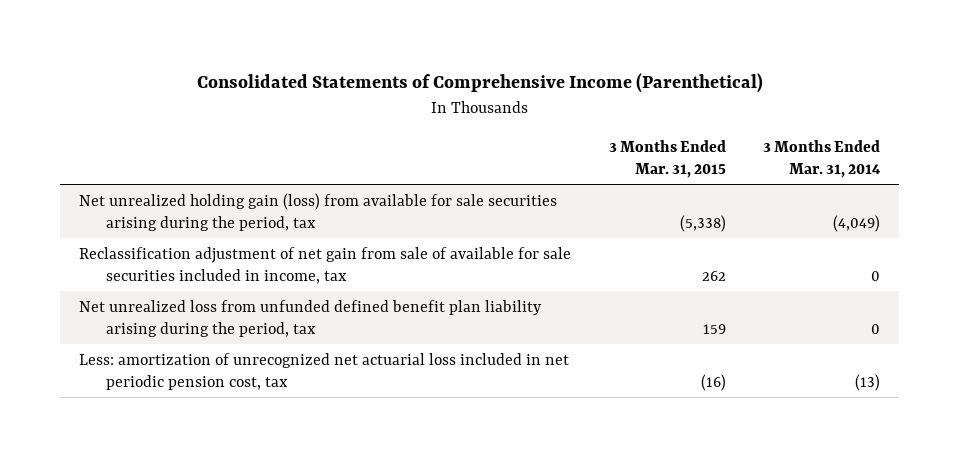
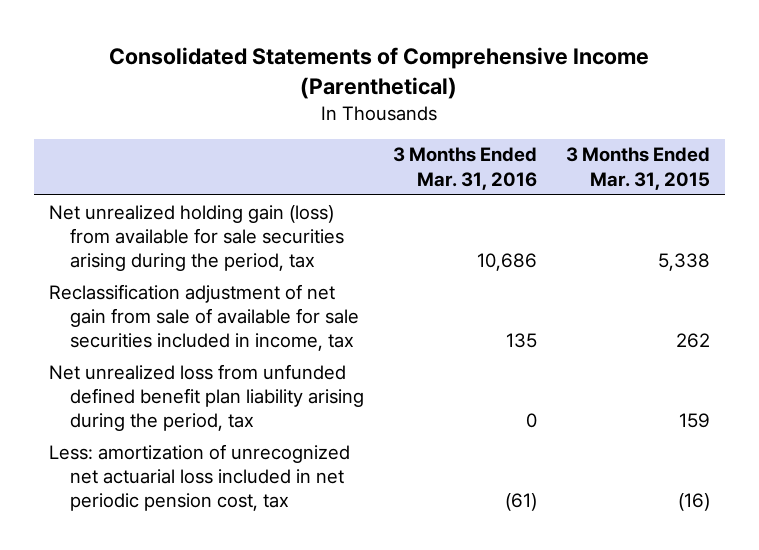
- | 3 Months Ended Mar. 31, 2015 | 3 Months Ended Mar. 31, 2014
+ | 3 Months Ended Mar. 31, 2016 | 3 Months Ended Mar. 31, 2015
- Net unrealized holding gain (loss) from available for sale securities arising during the period, tax | (5,338) | (4,049)
+ Net unrealized holding gain (loss) from available for sale securities arising during the period, tax | 10,686 | 5,338

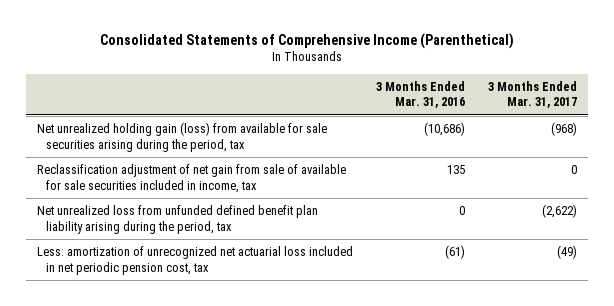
- | 3 Months Ended Mar. 31, 2016 | 3 Months Ended Mar. 31, 2015
+ | 3 Months Ended Mar. 31, 2016 | 3 Months Ended Mar. 31, 2017
- Net unrealized holding gain (loss) from available for sale securities arising during the period, tax | 10,686 | 5,338
+ Net unrealized holding gain (loss) from available for sale securities arising during the period, tax | (10,686) | (968)

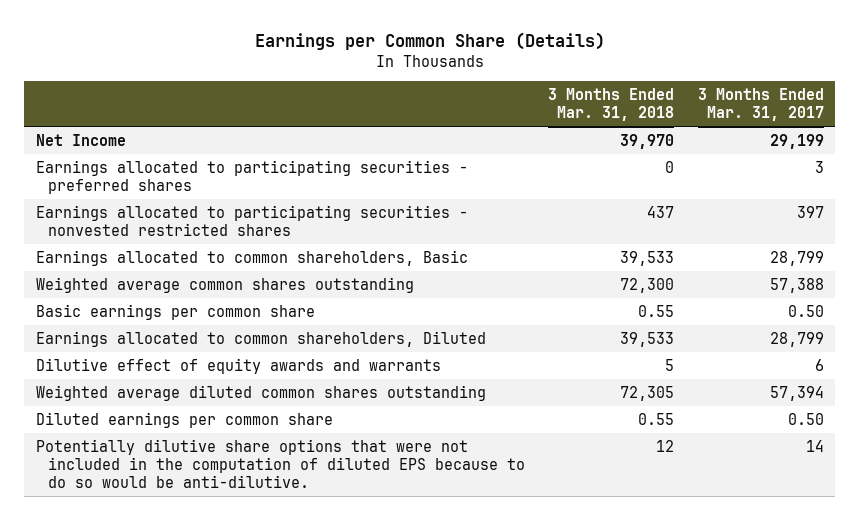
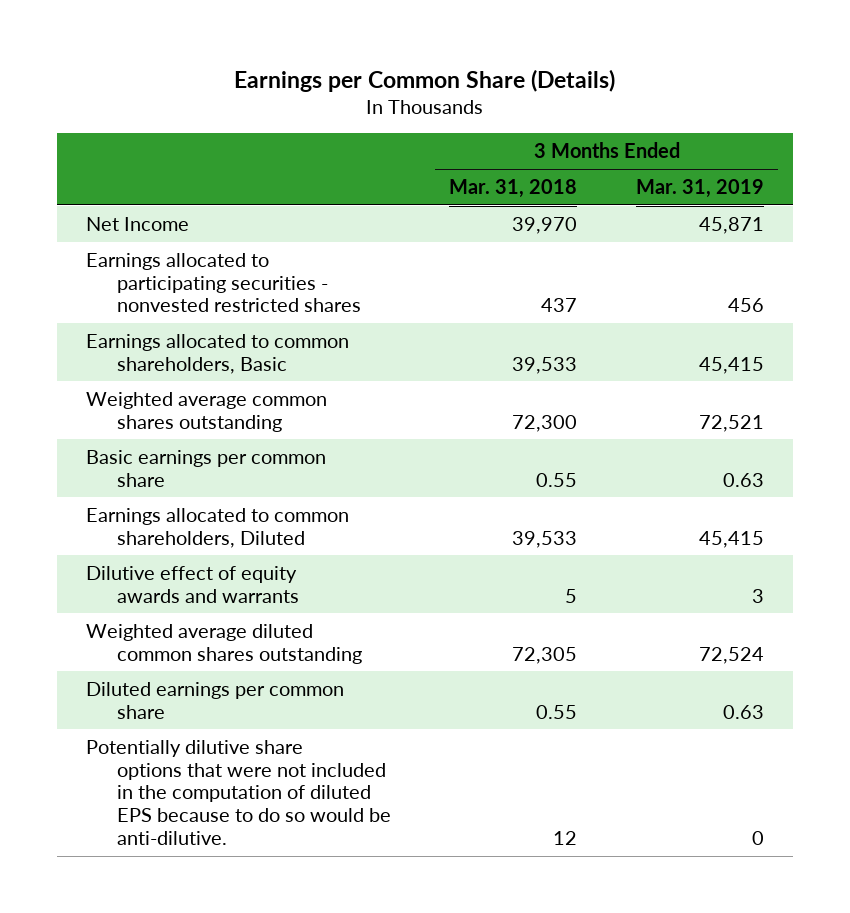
- | 3 Months Ended Mar. 31, 2018 | 3 Months Ended Mar. 31, 2017
+ | 3 Months Ended Mar. 31, 2018 | 3 Months Ended Mar. 31, 2019
- Earnings allocated to participating securities - preferred shares | 0 | 3

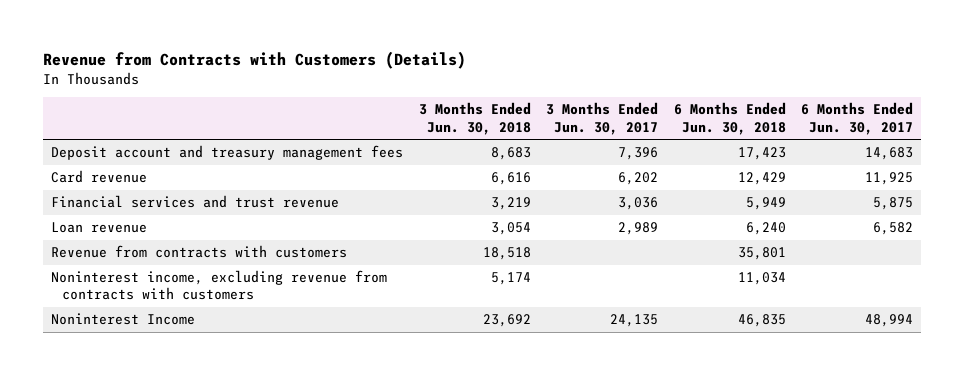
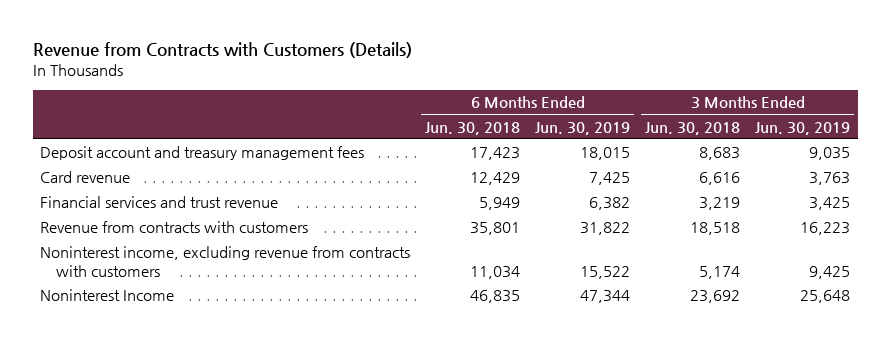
- | 3 Months Ended Jun. 30, 2018 | 3 Months Ended Jun. 30, 2017 | 6 Months Ended Jun. 30, 2018 | 6 Months Ended Jun. 30, 2017
+ | 6 Months Ended Jun. 30, 2018 | 6 Months Ended Jun. 30, 2019 | 3 Months Ended Jun. 30, 2018 | 3 Months Ended Jun. 30, 2019
- Loan revenue | 3,054 | 2,989 | 6,240 | 6,582

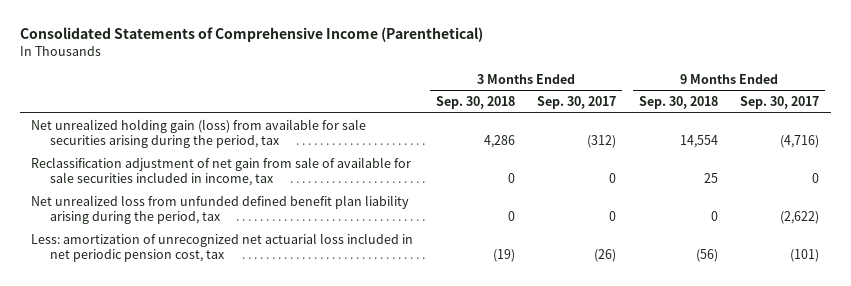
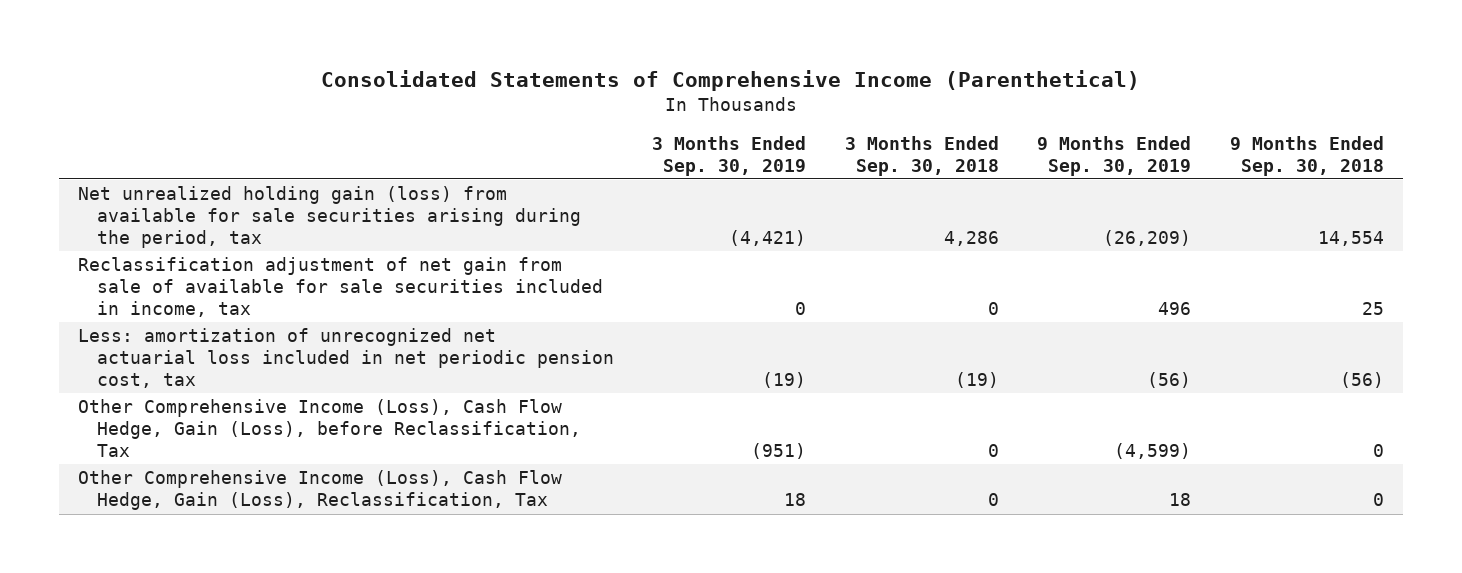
- | 3 Months Ended Sep. 30, 2018 | 3 Months Ended Sep. 30, 2017 | 9 Months Ended Sep. 30, 2018 | 9 Months Ended Sep. 30, 2017
+ | 3 Months Ended Sep. 30, 2019 | 3 Months Ended Sep. 30, 2018 | 9 Months Ended Sep. 30, 2019 | 9 Months Ended Sep. 30, 2018
- Net unrealized loss from unfunded defined benefit plan liability arising during the period, tax | 0 | 0 | 0 | (2,622)
+ Other Comprehensive Income (Loss), Cash Flow Hedge, Gain (Loss), before Reclassification, Tax | (951) | 0 | (4,599) | 0
+ Other Comprehensive Income (Loss), Cash Flow Hedge, Gain (Loss), Reclassification, Tax | 18 | 0 | 18 | 0

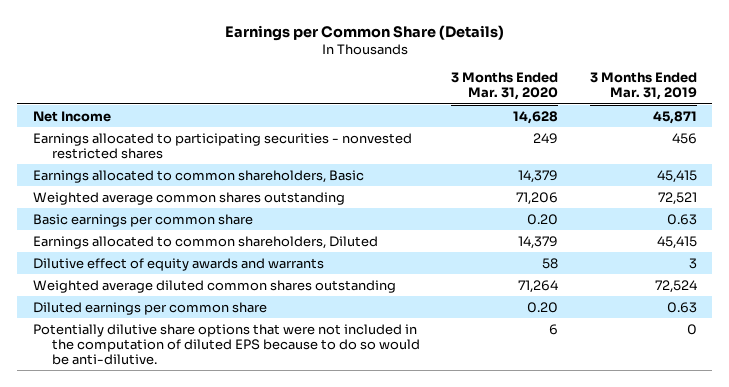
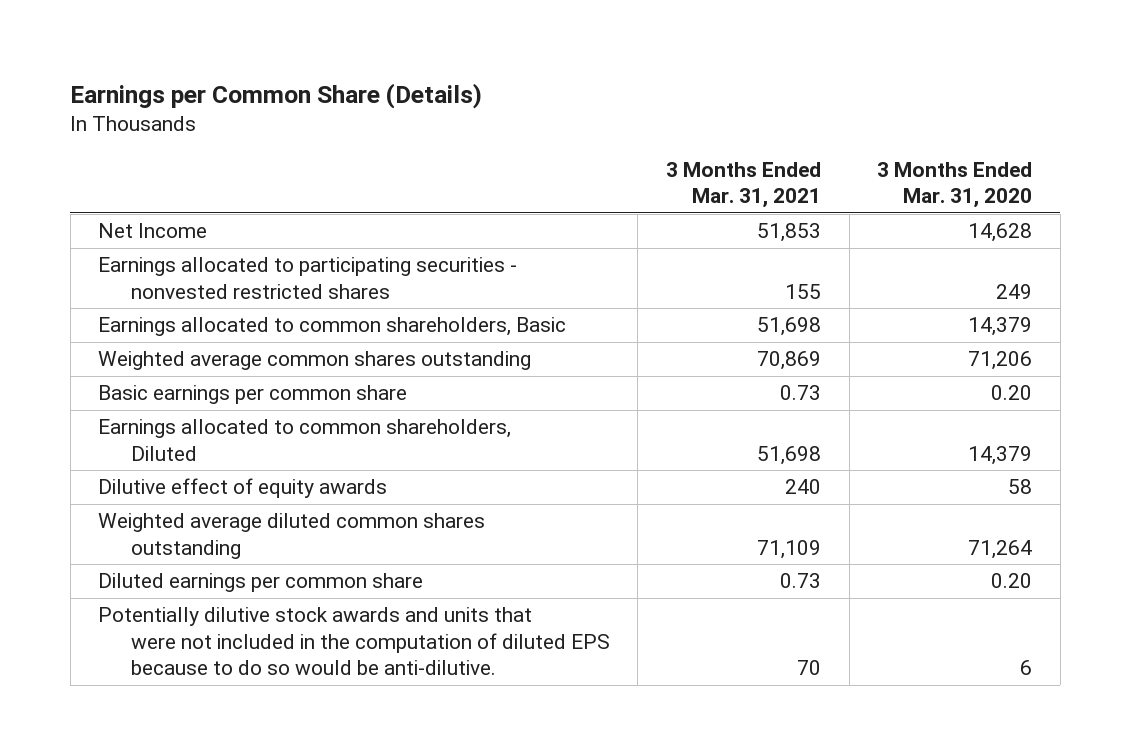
- | 3 Months Ended Mar. 31, 2020 | 3 Months Ended Mar. 31, 2019
+ | 3 Months Ended Mar. 31, 2021 | 3 Months Ended Mar. 31, 2020
- Dilutive effect of equity awards and warrants | 58 | 3
+ Dilutive effect of equity awards | 240 | 58
- Potentially dilutive share options that were not included in the computation of diluted EPS because to do so would be anti-dilutive. | 6 | 0
+ Potentially dilutive stock awards and units that were not included in the computation of diluted EPS because to do so would be anti-dilutive. | 70 | 6

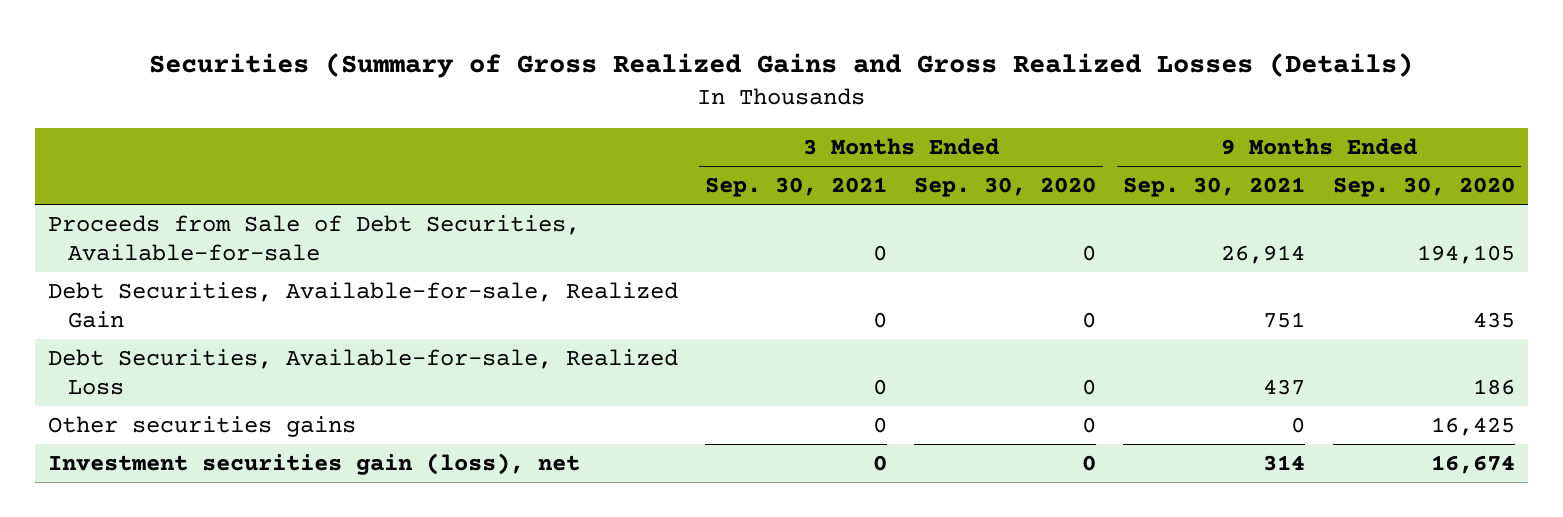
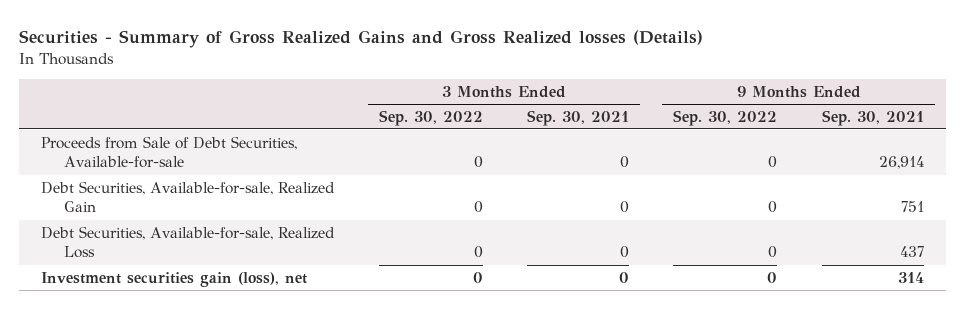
- Securities (Summary of Gross Realized Gains and Gross Realized Losses (Details)
+ Securities - Summary of Gross Realized Gains and Gross Realized losses (Details)
- | 3 Months Ended Sep. 30, 2021 | 3 Months Ended Sep. 30, 2020 | 9 Months Ended Sep. 30, 2021 | 9 Months Ended Sep. 30, 2020
+ | 3 Months Ended Sep. 30, 2022 | 3 Months Ended Sep. 30, 2021 | 9 Months Ended Sep. 30, 2022 | 9 Months Ended Sep. 30, 2021
- Other securities gains | 0 | 0 | 0 | 16,425

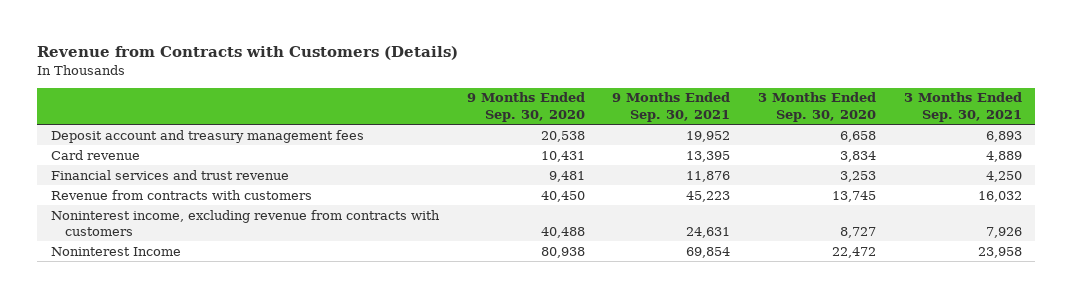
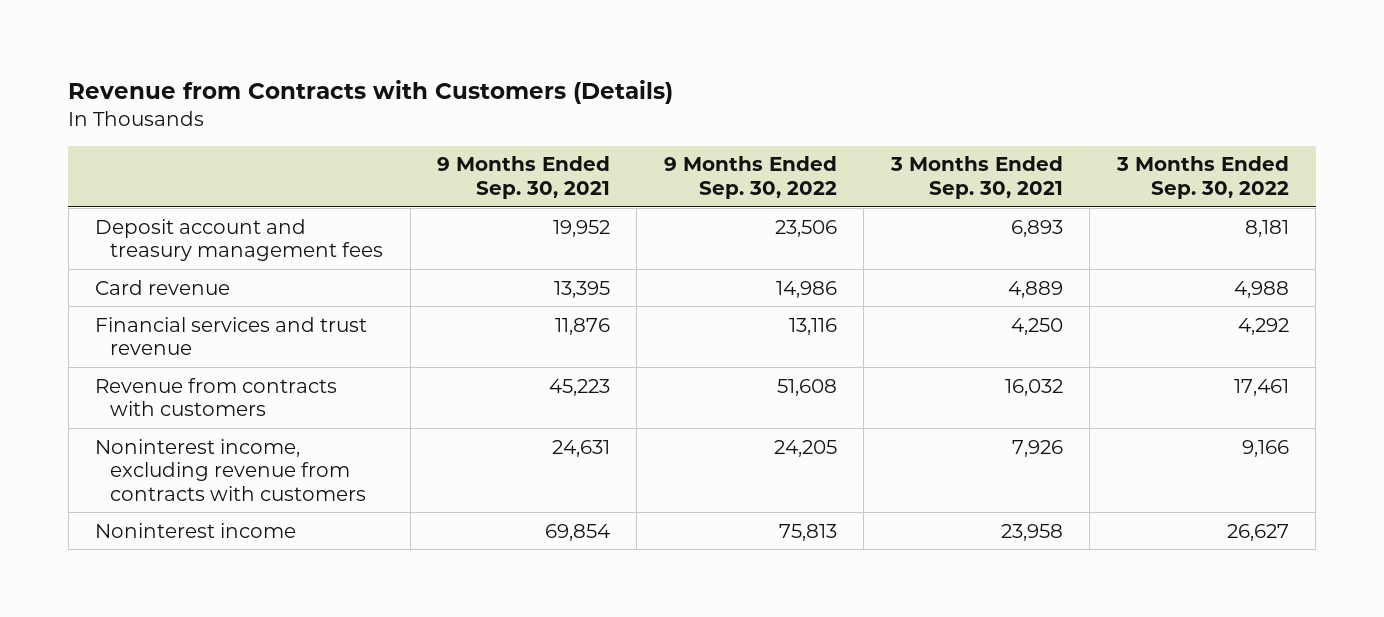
- | 9 Months Ended Sep. 30, 2020 | 9 Months Ended Sep. 30, 2021 | 3 Months Ended Sep. 30, 2020 | 3 Months Ended Sep. 30, 2021
+ | 9 Months Ended Sep. 30, 2021 | 9 Months Ended Sep. 30, 2022 | 3 Months Ended Sep. 30, 2021 | 3 Months Ended Sep. 30, 2022
- Noninterest Income | 80,938 | 69,854 | 22,472 | 23,958
+ Noninterest income | 69,854 | 75,813 | 23,958 | 26,627

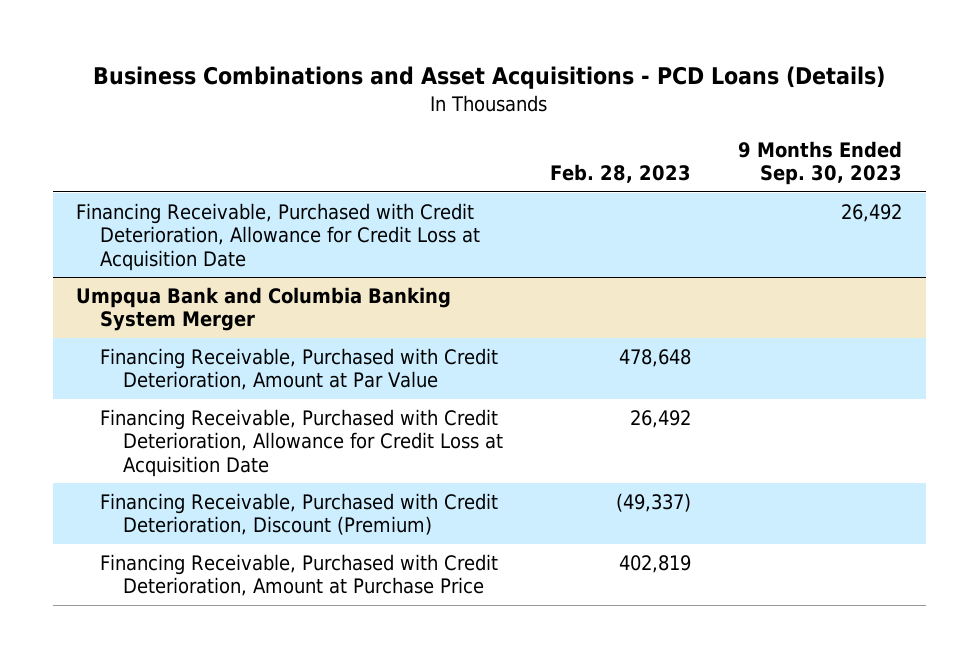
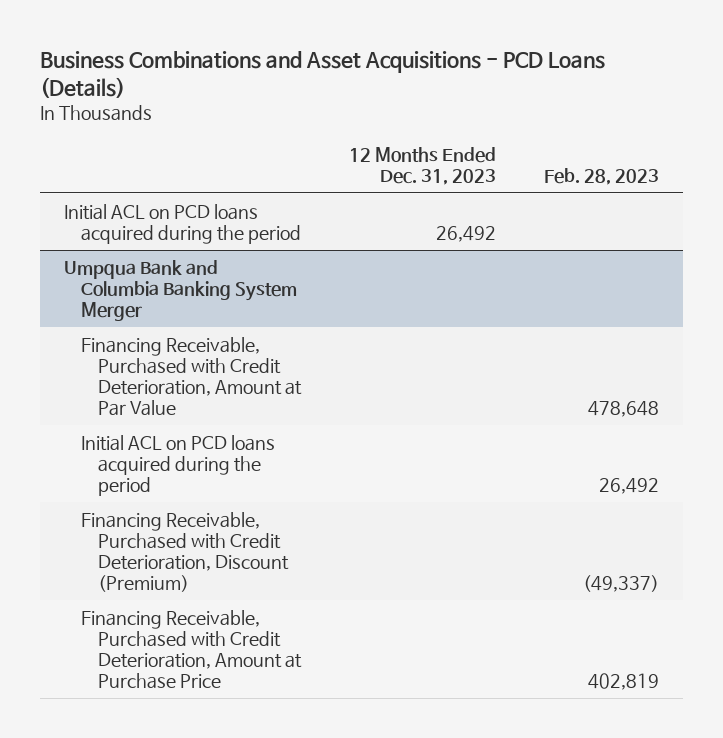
- | Feb. 28, 2023 | 9 Months Ended Sep. 30, 2023
+ | 12 Months Ended Dec. 31, 2023 | Feb. 28, 2023
- Financing Receivable, Purchased with Credit Deterioration, Allowance for Credit Loss at Acquisition Date | | 26,492
+ Initial ACL on PCD loans acquired during the period | 26,492 |
@ Umpqua Bank and Columbia Banking System Merger
- Financing Receivable, Purchased with Credit Deterioration, Allowance for Credit Loss at Acquisition Date | 26,492 |
+ Initial ACL on PCD loans acquired during the period | | 26,492

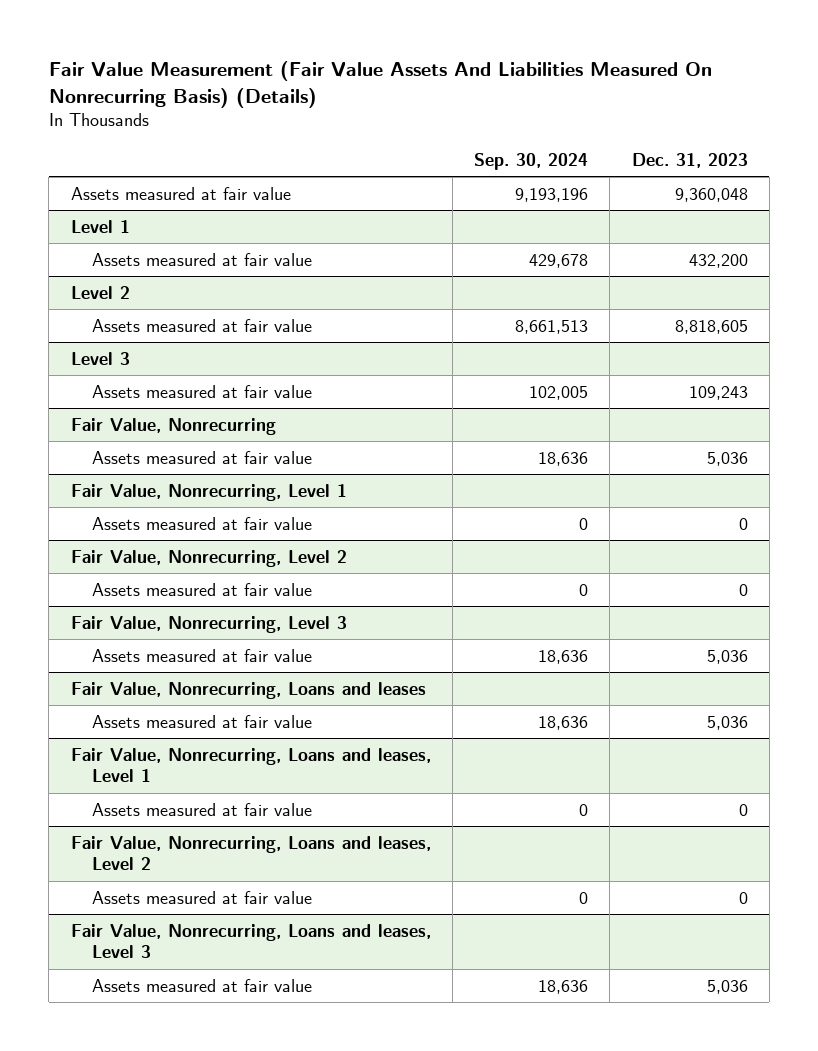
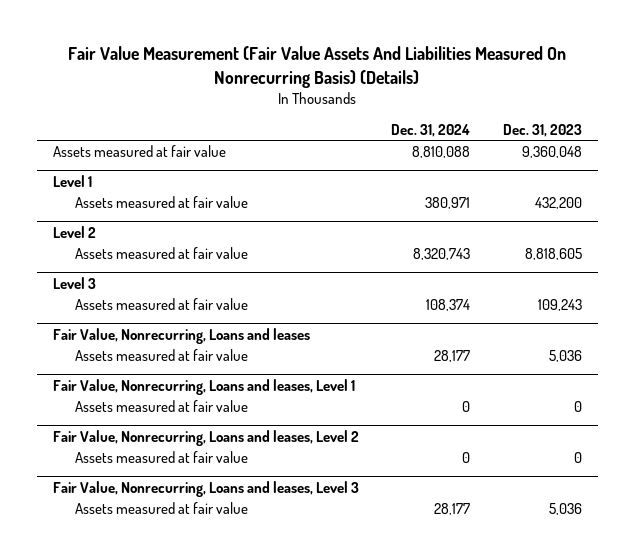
- | Sep. 30, 2024 | Dec. 31, 2023
+ | Dec. 31, 2024 | Dec. 31, 2023
- Fair Value, Nonrecurring
- Assets measured at fair value | 18,636 | 5,036
- Fair Value, Nonrecurring, Level 1
- Assets measured at fair value | 0 | 0
- Fair Value, Nonrecurring, Level 2
- Assets measured at fair value | 0 | 0
- Fair Value, Nonrecurring, Level 3
- Assets measured at fair value | 18,636 | 5,036

